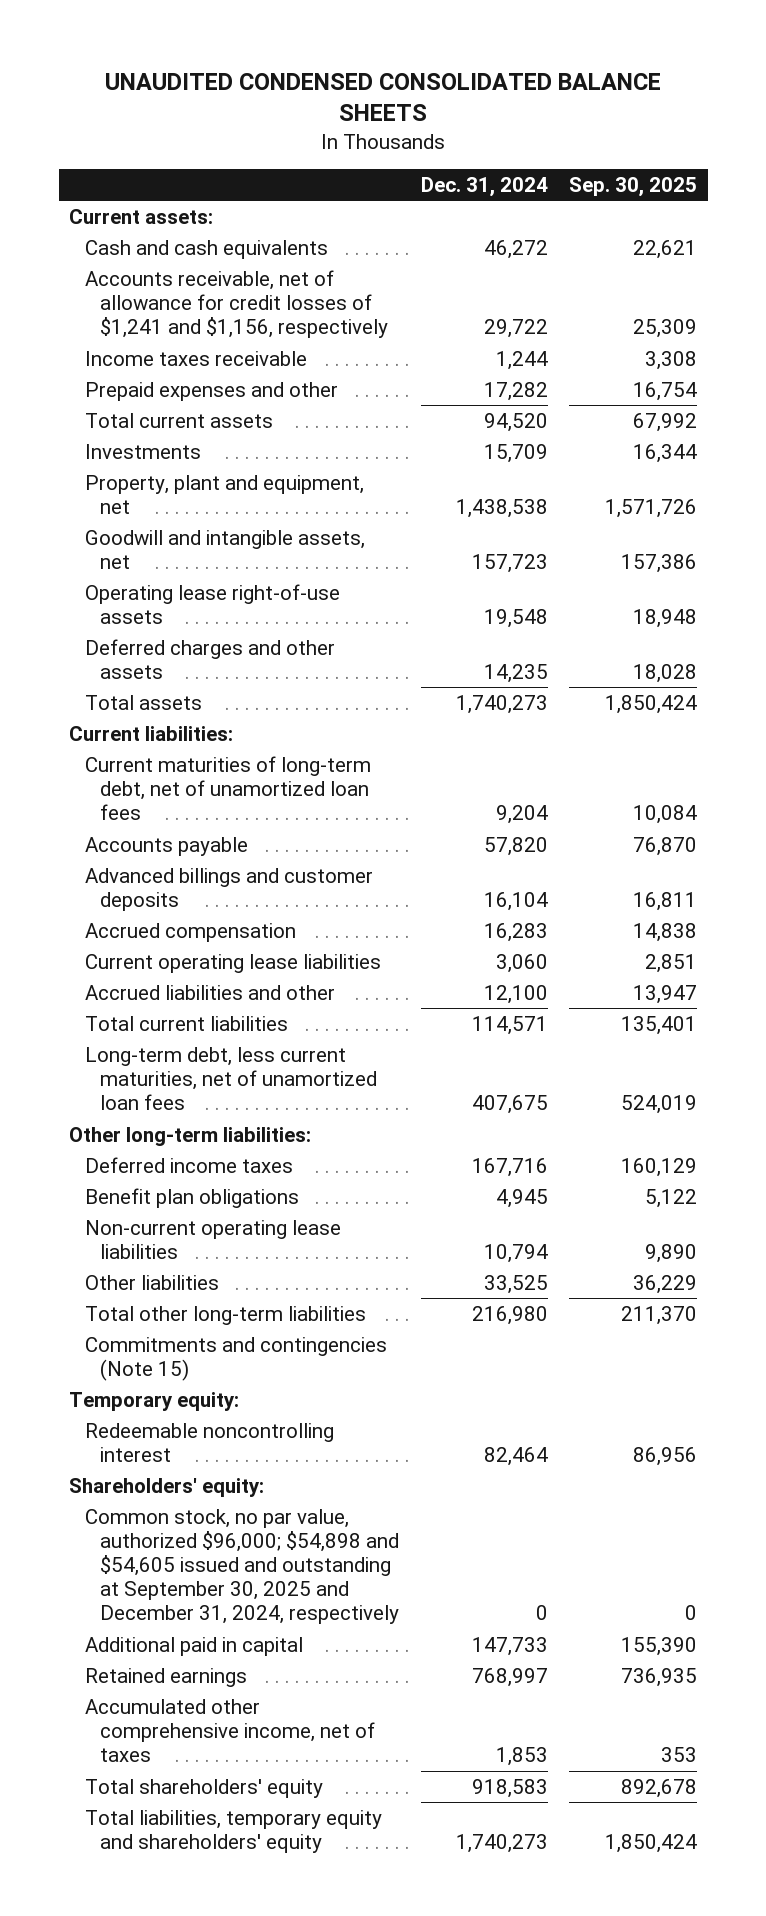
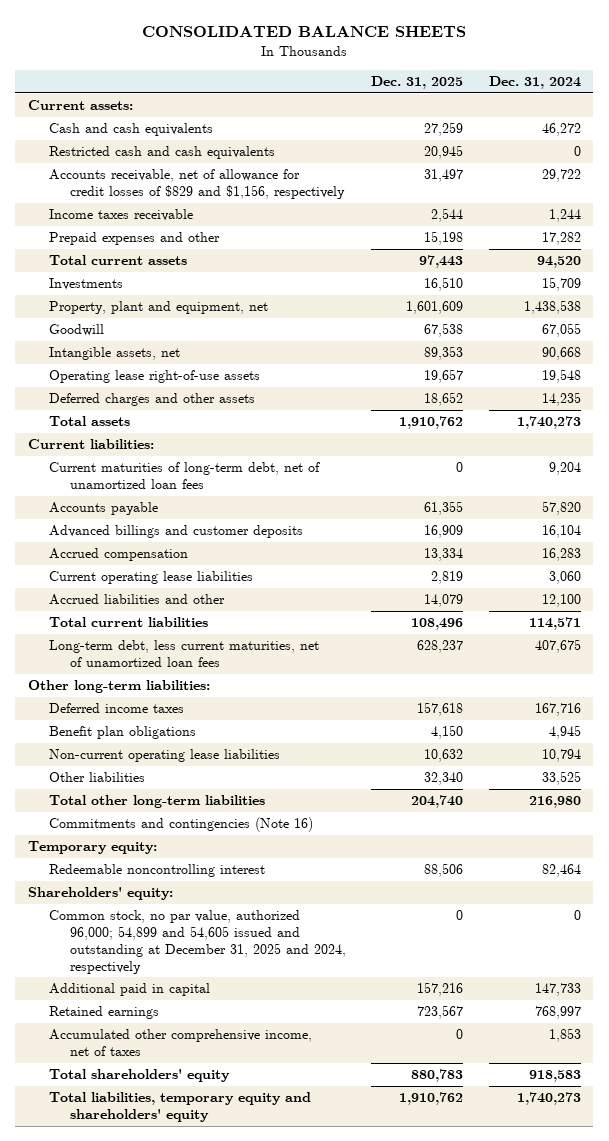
- UNAUDITED CONDENSED CONSOLIDATED BALANCE SHEETS
+ CONSOLIDATED BALANCE SHEETS
- | Dec. 31, 2024 | Sep. 30, 2025
+ | Dec. 31, 2025 | Dec. 31, 2024
- Accounts receivable, net of allowance for credit losses of $1,241 and $1,156, respectively | 29,722 | 25,309
+ Restricted cash and cash equivalents | 20,945 | 0
+ Accounts receivable, net of allowance for credit losses of $829 and $1,156, respectively | 31,497 | 29,722
- Goodwill and intangible assets, net | 157,723 | 157,386
+ Goodwill | 67,538 | 67,055
+ Intangible assets, net | 89,353 | 90,668
- Commitments and contingencies (Note 15)
+ Commitments and contingencies (Note 16)
- Common stock, no par value, authorized $96,000; $54,898 and $54,605 issued and outstanding at September 30, 2025 and December 31, 2024, respectively | 0 | 0
+ Common stock, no par value, authorized 96,000; 54,899 and 54,605 issued and outstanding at December 31, 2025 and 2024, respectively | 0 | 0

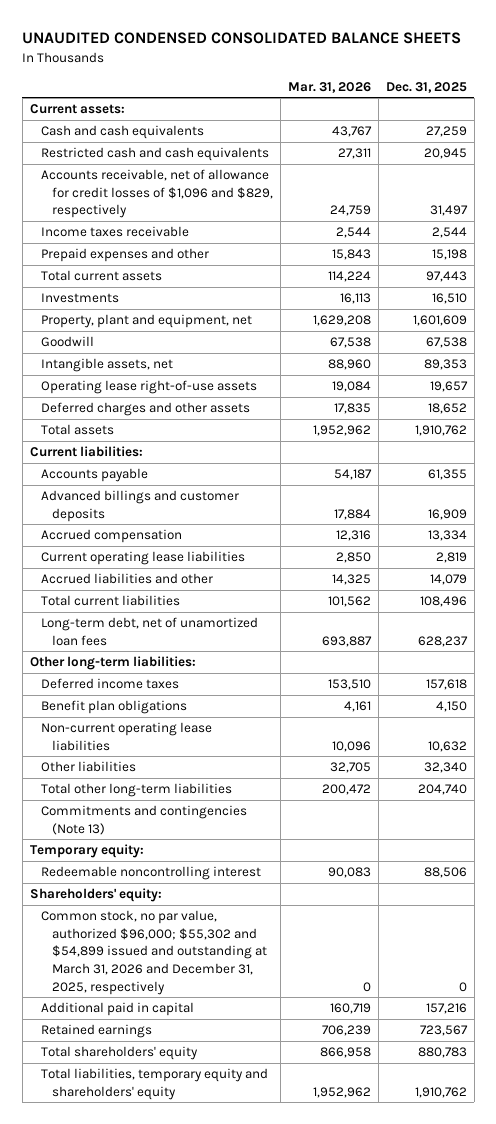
- CONSOLIDATED BALANCE SHEETS
+ UNAUDITED CONDENSED CONSOLIDATED BALANCE SHEETS
- | Dec. 31, 2025 | Dec. 31, 2024
+ | Mar. 31, 2026 | Dec. 31, 2025
- Accounts receivable, net of allowance for credit losses of $829 and $1,156, respectively | 31,497 | 29,722
+ Accounts receivable, net of allowance for credit losses of $1,096 and $829, respectively | 24,759 | 31,497
- Current maturities of long-term debt, net of unamortized loan fees | 0 | 9,204
- Long-term debt, less current maturities, net of unamortized loan fees | 628,237 | 407,675
+ Long-term debt, net of unamortized loan fees | 693,887 | 628,237
- Commitments and contingencies (Note 16)
+ Commitments and contingencies (Note 13)
- Common stock, no par value, authorized 96,000; 54,899 and 54,605 issued and outstanding at December 31, 2025 and 2024, respectively | 0 | 0
+ Common stock, no par value, authorized $96,000; $55,302 and $54,899 issued and outstanding at March 31, 2026 and December 31, 2025, respectively | 0 | 0
- Accumulated other comprehensive income, net of taxes | 0 | 1,853

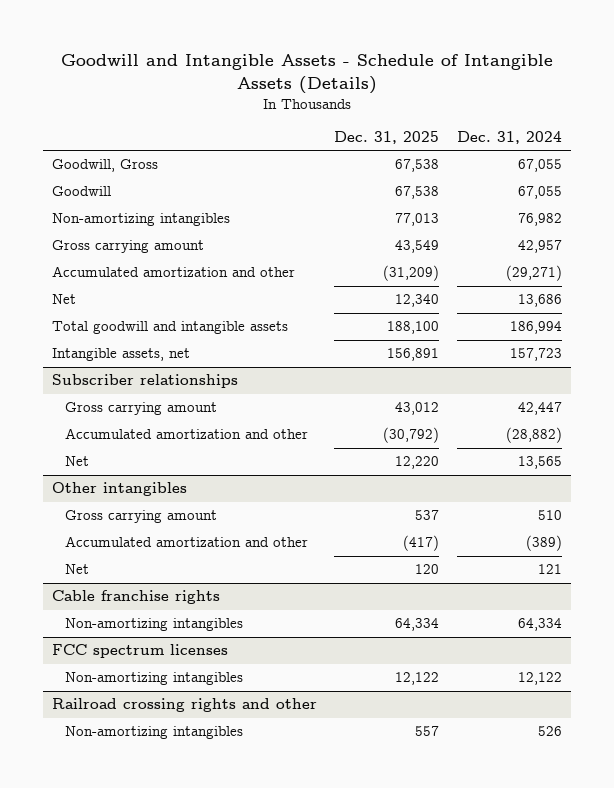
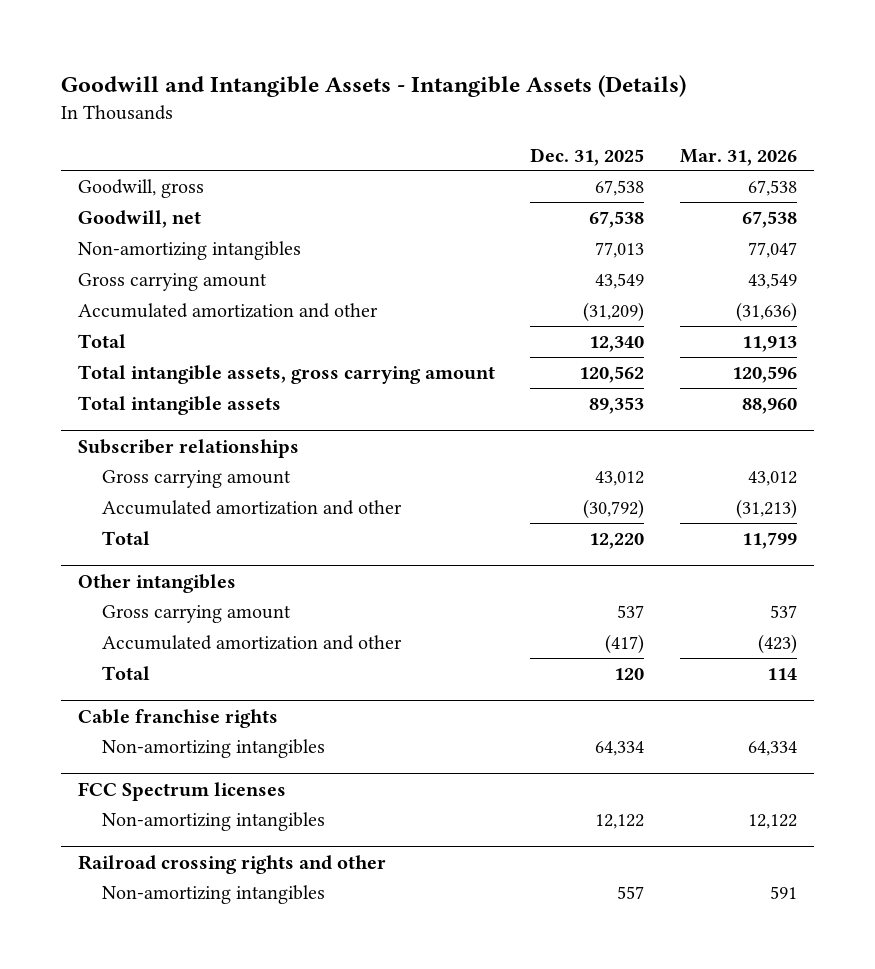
- Goodwill and Intangible Assets - Schedule of Intangible Assets (Details)
+ Goodwill and Intangible Assets - Intangible Assets (Details)
- | Dec. 31, 2025 | Dec. 31, 2024
+ | Dec. 31, 2025 | Mar. 31, 2026
- Goodwill, Gross | 67,538 | 67,055
- Goodwill | 67,538 | 67,055
+ Goodwill, gross | 67,538 | 67,538
+ Goodwill, net | 67,538 | 67,538
- Net | 12,340 | 13,686
- Total goodwill and intangible assets | 188,100 | 186,994
- Intangible assets, net | 156,891 | 157,723
+ Total | 12,340 | 11,913
+ Total intangible assets, gross carrying amount | 120,562 | 120,596
+ Total intangible assets | 89,353 | 88,960
@ Subscriber relationships
- Net | 12,220 | 13,565
+ Total | 12,220 | 11,799
@ Other intangibles
- Net | 120 | 121
+ Total | 120 | 114
- FCC spectrum licenses
+ FCC Spectrum licenses

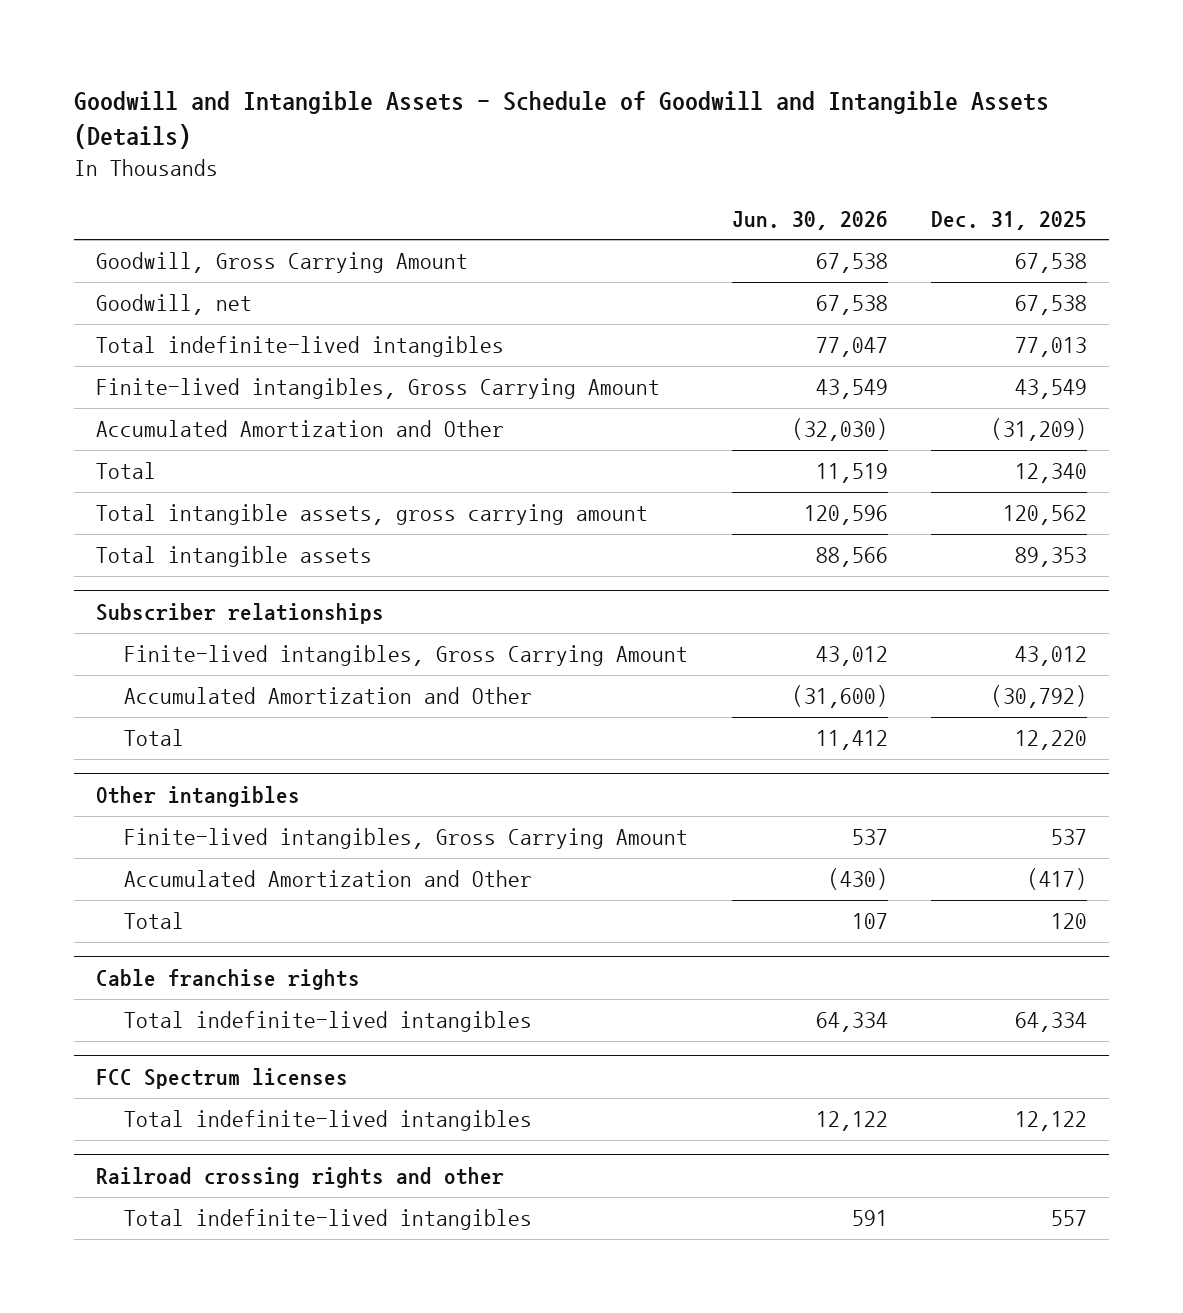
- Goodwill and Intangible Assets - Intangible Assets (Details)
+ Goodwill and Intangible Assets - Schedule of Goodwill and Intangible Assets (Details)
- | Dec. 31, 2025 | Mar. 31, 2026
+ | Jun. 30, 2026 | Dec. 31, 2025
- Goodwill, gross | 67,538 | 67,538
+ Goodwill, Gross Carrying Amount | 67,538 | 67,538
- Non-amortizing intangibles | 77,013 | 77,047
- Gross carrying amount | 43,549 | 43,549
- Accumulated amortization and other | (31,209) | (31,636)
+ Total indefinite-lived intangibles | 77,047 | 77,013
+ Finite-lived intangibles, Gross Carrying Amount | 43,549 | 43,549
+ Accumulated Amortization and Other | (32,030) | (31,209)
@ Subscriber relationships
- Gross carrying amount | 43,012 | 43,012
- Accumulated amortization and other | (30,792) | (31,213)
+ Finite-lived intangibles, Gross Carrying Amount | 43,012 | 43,012
+ Accumulated Amortization and Other | (31,600) | (30,792)
@ Other intangibles
- Gross carrying amount | 537 | 537
- Accumulated amortization and other | (417) | (423)
+ Finite-lived intangibles, Gross Carrying Amount | 537 | 537
+ Accumulated Amortization and Other | (430) | (417)
@ Cable franchise rights
- Non-amortizing intangibles | 64,334 | 64,334
+ Total indefinite-lived intangibles | 64,334 | 64,334
@ FCC Spectrum licenses
- Non-amortizing intangibles | 12,122 | 12,122
+ Total indefinite-lived intangibles | 12,122 | 12,122
@ Railroad crossing rights and other
- Non-amortizing intangibles | 557 | 591
+ Total indefinite-lived intangibles | 591 | 557

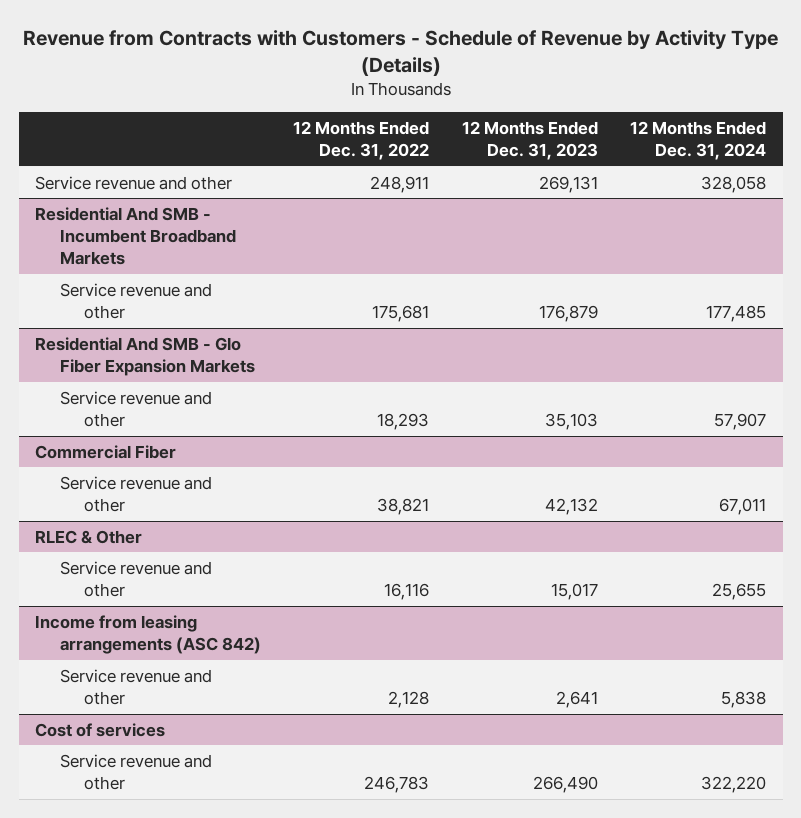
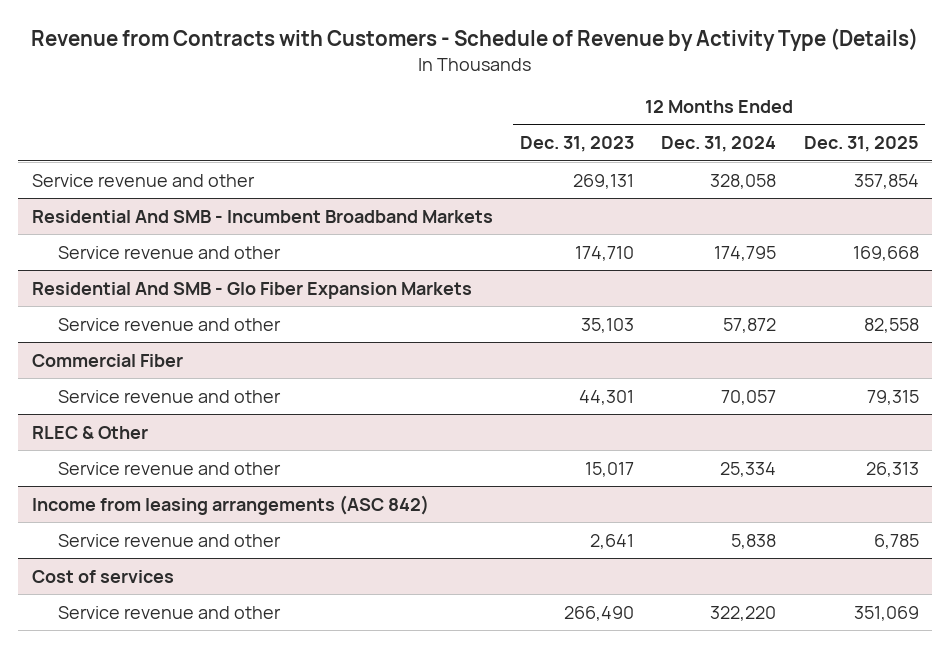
- | 12 Months Ended Dec. 31, 2022 | 12 Months Ended Dec. 31, 2023 | 12 Months Ended Dec. 31, 2024
+ | 12 Months Ended Dec. 31, 2023 | 12 Months Ended Dec. 31, 2024 | 12 Months Ended Dec. 31, 2025
@ Residential And SMB - Incumbent Broadband Markets
- Service revenue and other | 175,681 | 176,879 | 177,485
+ Service revenue and other | 174,710 | 174,795 | 169,668
@ Residential And SMB - Glo Fiber Expansion Markets
- Service revenue and other | 18,293 | 35,103 | 57,907
+ Service revenue and other | 35,103 | 57,872 | 82,558
@ Commercial Fiber
- Service revenue and other | 38,821 | 42,132 | 67,011
+ Service revenue and other | 44,301 | 70,057 | 79,315
@ RLEC & Other
- Service revenue and other | 16,116 | 15,017 | 25,655
+ Service revenue and other | 15,017 | 25,334 | 26,313

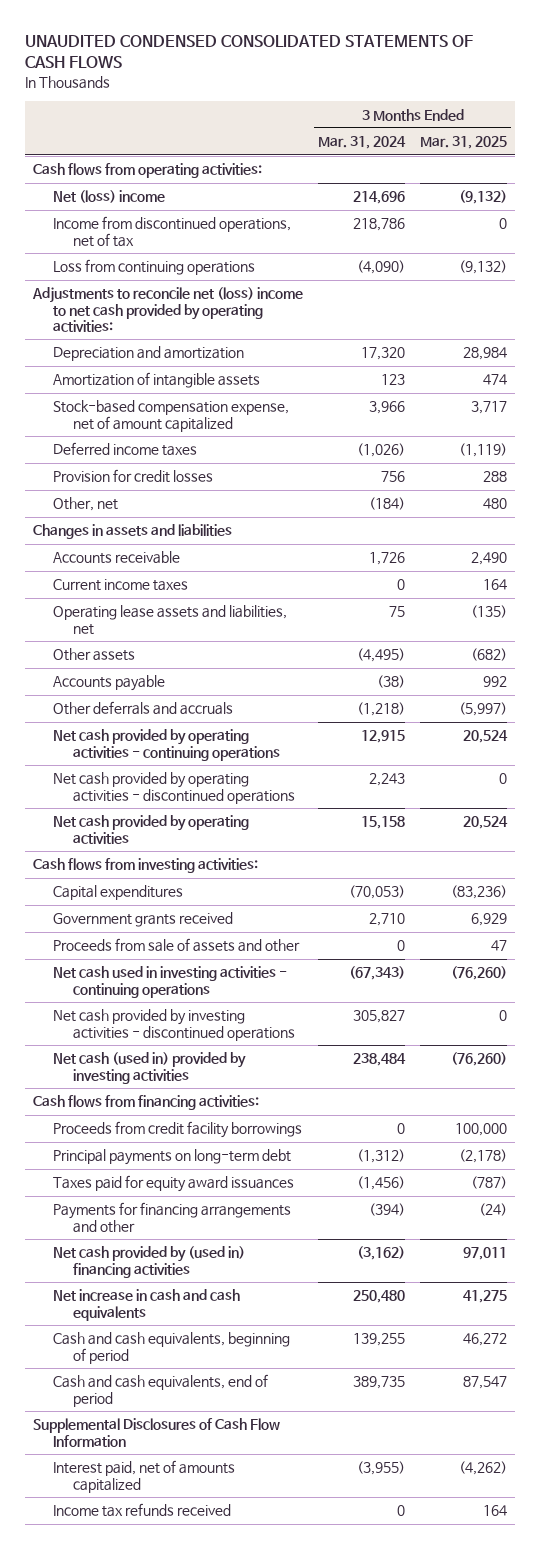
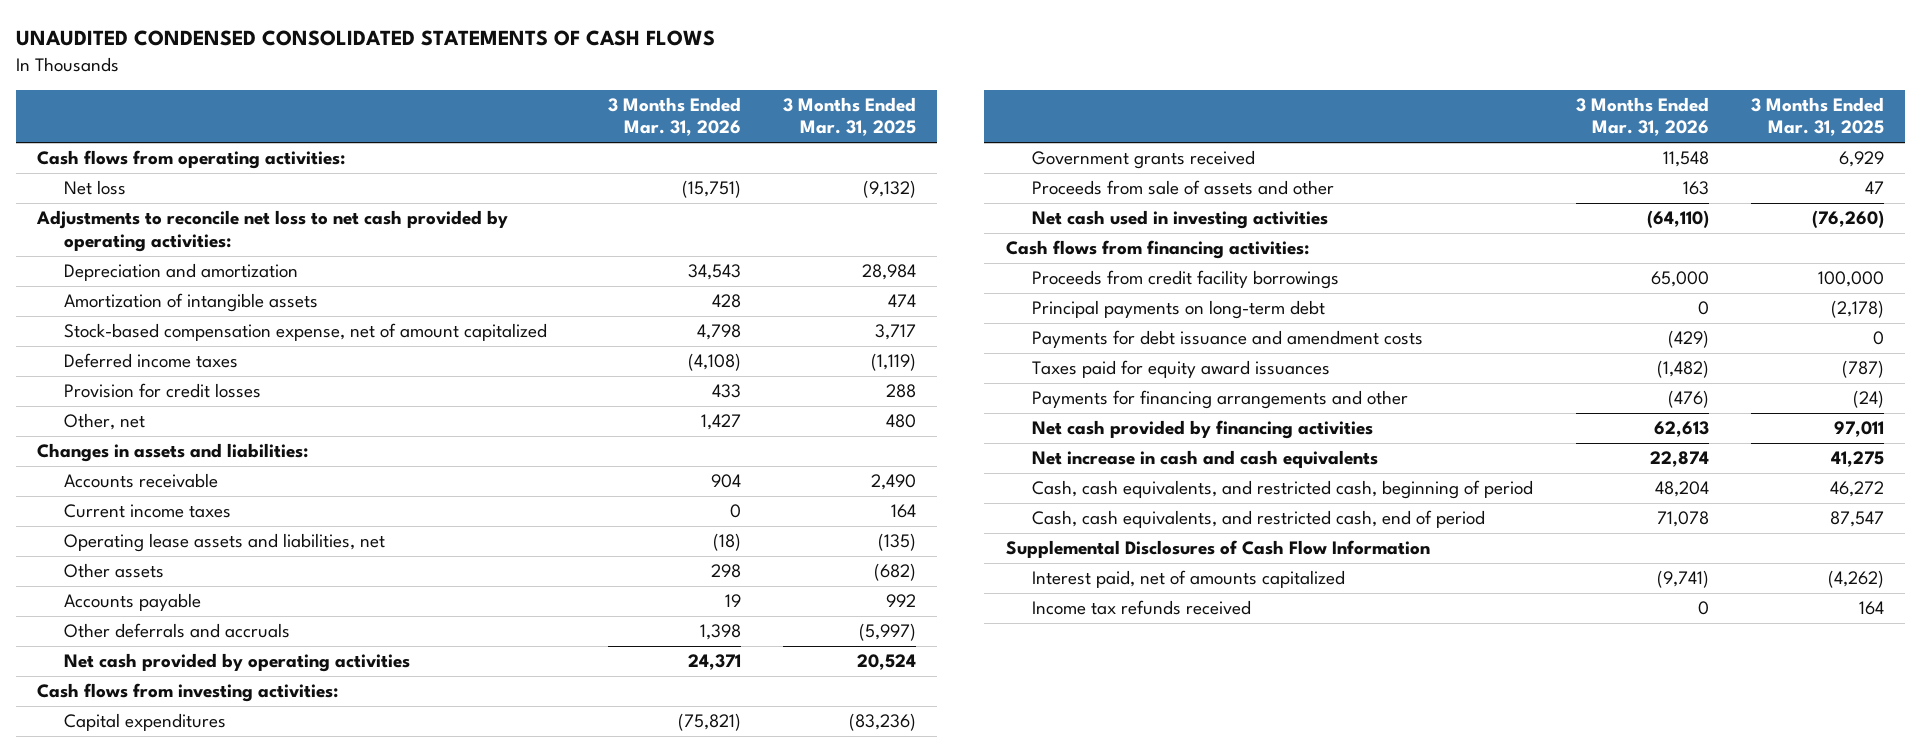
- | 3 Months Ended Mar. 31, 2024 | 3 Months Ended Mar. 31, 2025
+ | 3 Months Ended Mar. 31, 2026 | 3 Months Ended Mar. 31, 2025
- Net (loss) income | 214,696 | (9,132)
- Income from discontinued operations, net of tax | 218,786 | 0
- Loss from continuing operations | (4,090) | (9,132)
- Adjustments to reconcile net (loss) income to net cash provided by operating activities:
+ Net loss | (15,751) | (9,132)
+ Adjustments to reconcile net loss to net cash provided by operating activities:
- Changes in assets and liabilities
+ Changes in assets and liabilities:
- Net cash provided by operating activities - continuing operations | 12,915 | 20,524
- Net cash provided by operating activities - discontinued operations | 2,243 | 0
- Net cash used in investing activities - continuing operations | (67,343) | (76,260)
- Net cash provided by investing activities - discontinued operations | 305,827 | 0
- Net cash (used in) provided by investing activities | 238,484 | (76,260)
+ Net cash used in investing activities | (64,110) | (76,260)
+ Payments for debt issuance and amendment costs | (429) | 0
- Net cash provided by (used in) financing activities | (3,162) | 97,011
+ Net cash provided by financing activities | 62,613 | 97,011
- Cash and cash equivalents, beginning of period | 139,255 | 46,272
- Cash and cash equivalents, end of period | 389,735 | 87,547
+ Cash, cash equivalents, and restricted cash, beginning of period | 48,204 | 46,272
+ Cash, cash equivalents, and restricted cash, end of period | 71,078 | 87,547

